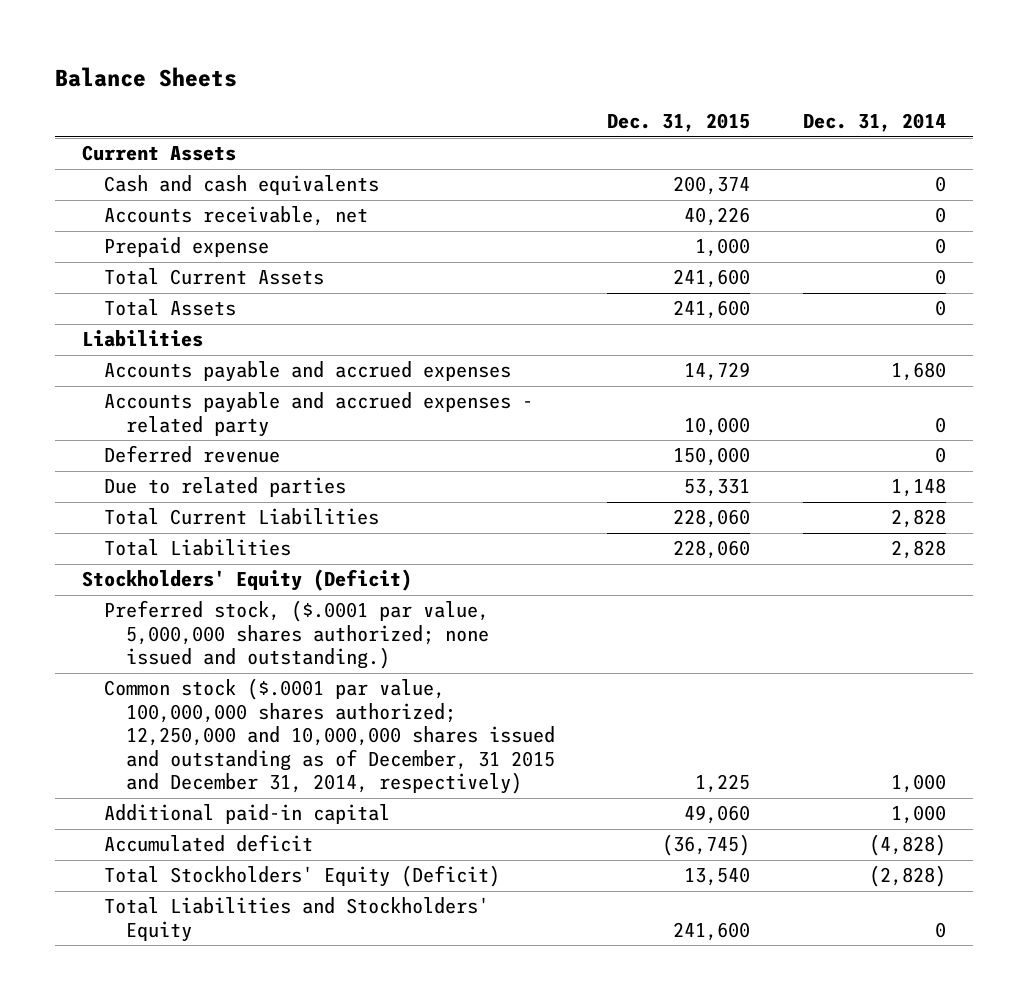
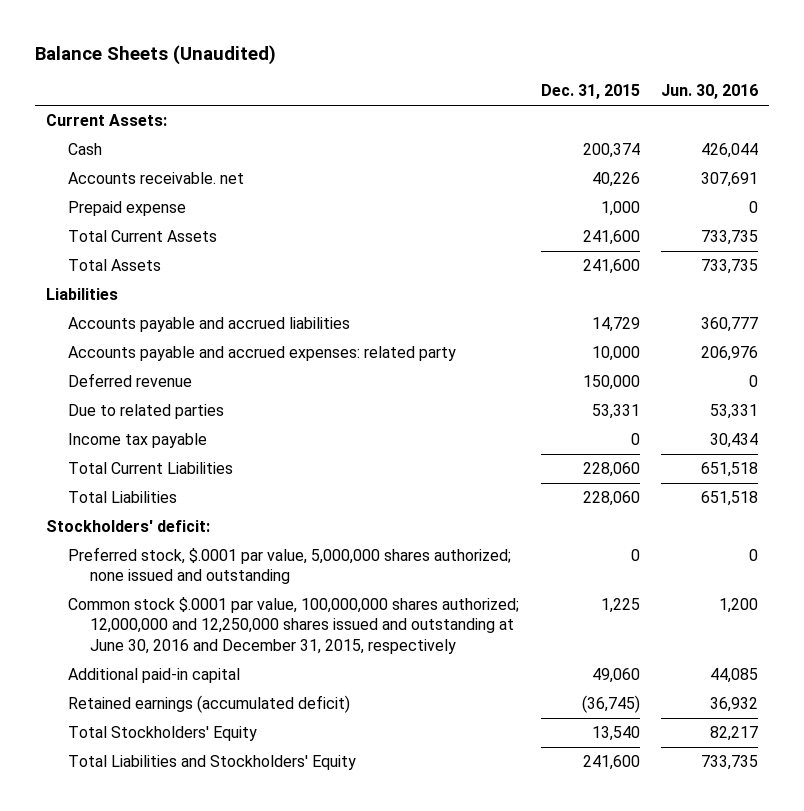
- Balance Sheets
+ Balance Sheets (Unaudited)
- | Dec. 31, 2015 | Dec. 31, 2014
+ | Dec. 31, 2015 | Jun. 30, 2016
- Current Assets
- Cash and cash equivalents | 200,374 | 0
- Accounts receivable, net | 40,226 | 0
+ Current Assets:
+ Cash | 200,374 | 426,044
+ Accounts receivable. net | 40,226 | 307,691
- Accounts payable and accrued expenses | 14,729 | 1,680
- Accounts payable and accrued expenses - related party | 10,000 | 0
+ Accounts payable and accrued liabilities | 14,729 | 360,777
+ Accounts payable and accrued expenses: related party | 10,000 | 206,976
+ Income tax payable | 0 | 30,434
- Stockholders' Equity (Deficit)
- Preferred stock, ($.0001 par value, 5,000,000 shares authorized; none issued and outstanding.)
- Common stock ($.0001 par value, 100,000,000 shares authorized; 12,250,000 and 10,000,000 shares issued and outstanding as of December, 31 2015 and December 31, 2014, respectively) | 1,225 | 1,000
+ Stockholders' deficit:
+ Preferred stock, $.0001 par value, 5,000,000 shares authorized; none issued and outstanding | 0 | 0
+ Common stock $.0001 par value, 100,000,000 shares authorized; 12,000,000 and 12,250,000 shares issued and outstanding at June 30, 2016 and December 31, 2015, respectively | 1,225 | 1,200
- Accumulated deficit | (36,745) | (4,828)
- Total Stockholders' Equity (Deficit) | 13,540 | (2,828)
+ Retained earnings (accumulated deficit) | (36,745) | 36,932
+ Total Stockholders' Equity | 13,540 | 82,217

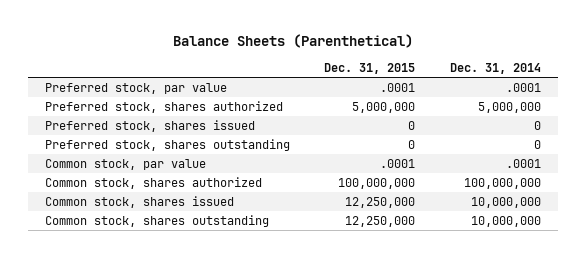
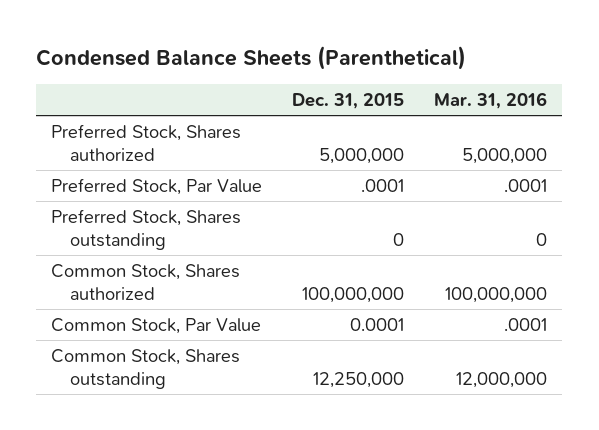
- Balance Sheets (Parenthetical)
+ Condensed Balance Sheets (Parenthetical)
- | Dec. 31, 2015 | Dec. 31, 2014
+ | Dec. 31, 2015 | Mar. 31, 2016
- Preferred stock, par value | .0001 | .0001
- Preferred stock, shares authorized | 5,000,000 | 5,000,000
- Preferred stock, shares issued | 0 | 0
- Preferred stock, shares outstanding | 0 | 0
- Common stock, par value | .0001 | .0001
- Common stock, shares authorized | 100,000,000 | 100,000,000
- Common stock, shares issued | 12,250,000 | 10,000,000
- Common stock, shares outstanding | 12,250,000 | 10,000,000
+ Preferred Stock, Shares authorized | 5,000,000 | 5,000,000
+ Preferred Stock, Par Value | .0001 | .0001
+ Preferred Stock, Shares outstanding | 0 | 0
+ Common Stock, Shares authorized | 100,000,000 | 100,000,000
+ Common Stock, Par Value | 0.0001 | .0001
+ Common Stock, Shares outstanding | 12,250,000 | 12,000,000

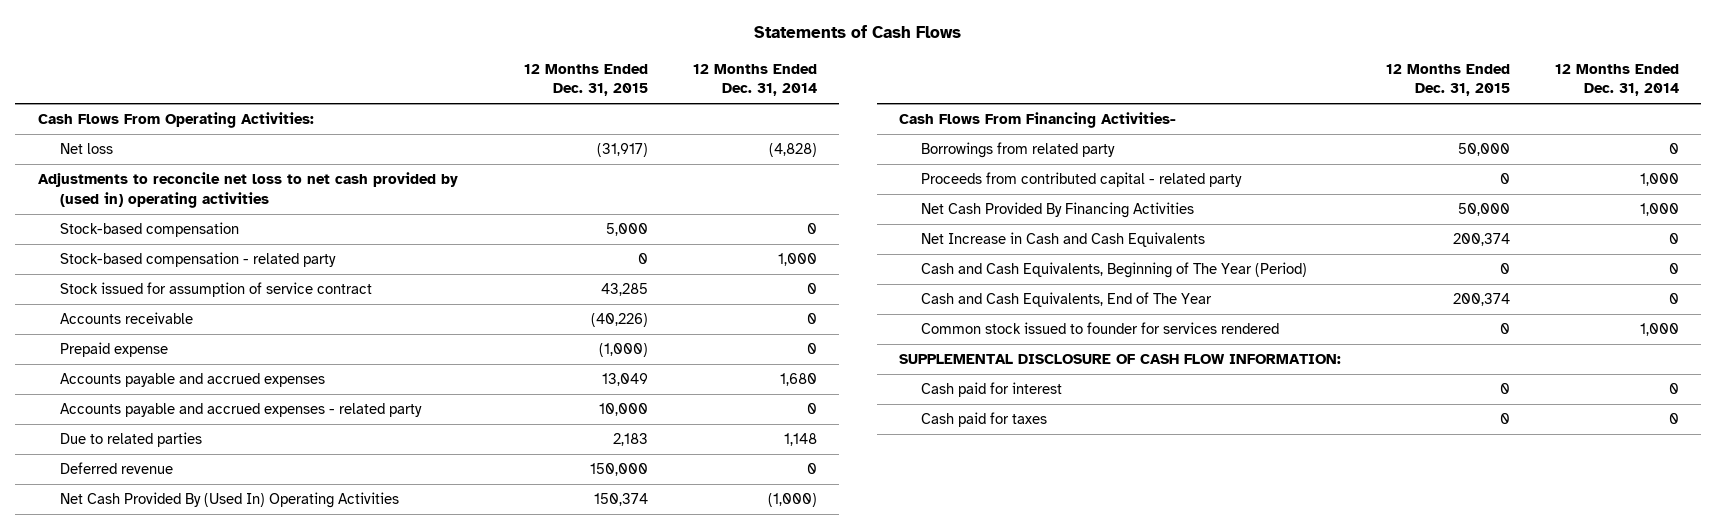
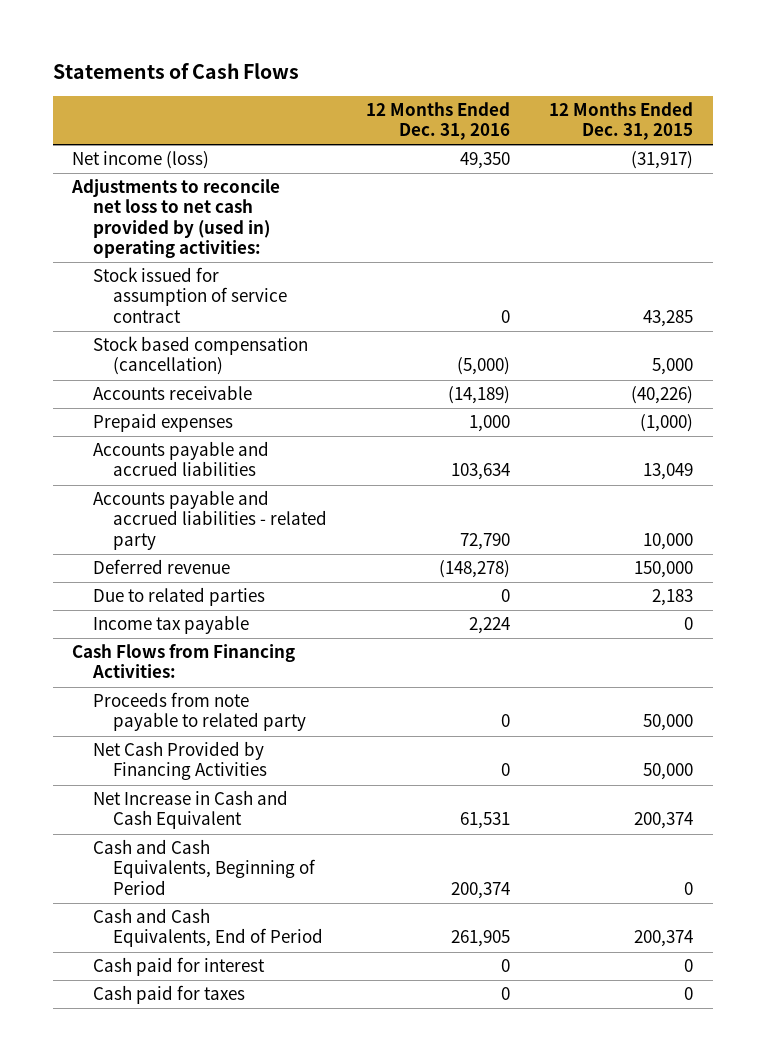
- | 12 Months Ended Dec. 31, 2015 | 12 Months Ended Dec. 31, 2014
+ | 12 Months Ended Dec. 31, 2016 | 12 Months Ended Dec. 31, 2015
- Cash Flows From Operating Activities:
- Net loss | (31,917) | (4,828)
- Adjustments to reconcile net loss to net cash provided by (used in) operating activities
- Stock-based compensation | 5,000 | 0
- Stock-based compensation - related party | 0 | 1,000
+ Net income (loss) | 49,350 | (31,917)
+ Adjustments to reconcile net loss to net cash provided by (used in) operating activities:
+ Stock based compensation (cancellation) | (5,000) | 5,000
- Prepaid expense | (1,000) | 0
- Accounts payable and accrued expenses | 13,049 | 1,680
- Accounts payable and accrued expenses - related party | 10,000 | 0
+ Prepaid expenses | 1,000 | (1,000)
+ Accounts payable and accrued liabilities | 103,634 | 13,049
+ Accounts payable and accrued liabilities - related party | 72,790 | 10,000
- Net Cash Provided By (Used In) Operating Activities | 150,374 | (1,000)
- Cash Flows From Financing Activities-
- Borrowings from related party | 50,000 | 0
- Proceeds from contributed capital - related party | 0 | 1,000
- Net Cash Provided By Financing Activities | 50,000 | 1,000
- Net Increase in Cash and Cash Equivalents | 200,374 | 0
- Cash and Cash Equivalents, Beginning of The Year (Period) | 0 | 0
- Cash and Cash Equivalents, End of The Year | 200,374 | 0
- Common stock issued to founder for services rendered | 0 | 1,000
- SUPPLEMENTAL DISCLOSURE OF CASH FLOW INFORMATION:
moved down: Due to related parties | 0 | 2,183
+ Income tax payable | 2,224 | 0
+ Cash Flows from Financing Activities:
+ Proceeds from note payable to related party | 0 | 50,000
+ Net Cash Provided by Financing Activities | 0 | 50,000
+ Net Increase in Cash and Cash Equivalent | 61,531 | 200,374
+ Cash and Cash Equivalents, Beginning of Period | 200,374 | 0
+ Cash and Cash Equivalents, End of Period | 261,905 | 200,374

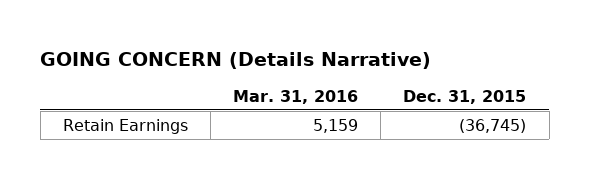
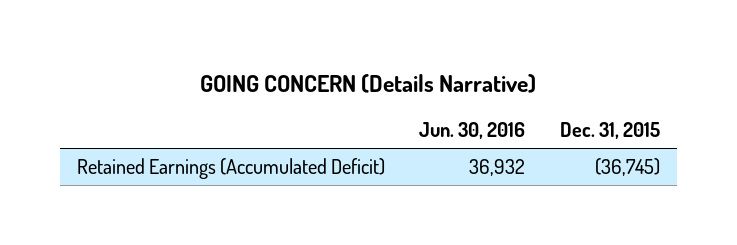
- | Mar. 31, 2016 | Dec. 31, 2015
+ | Jun. 30, 2016 | Dec. 31, 2015
- Retain Earnings | 5,159 | (36,745)
+ Retained Earnings (Accumulated Deficit) | 36,932 | (36,745)

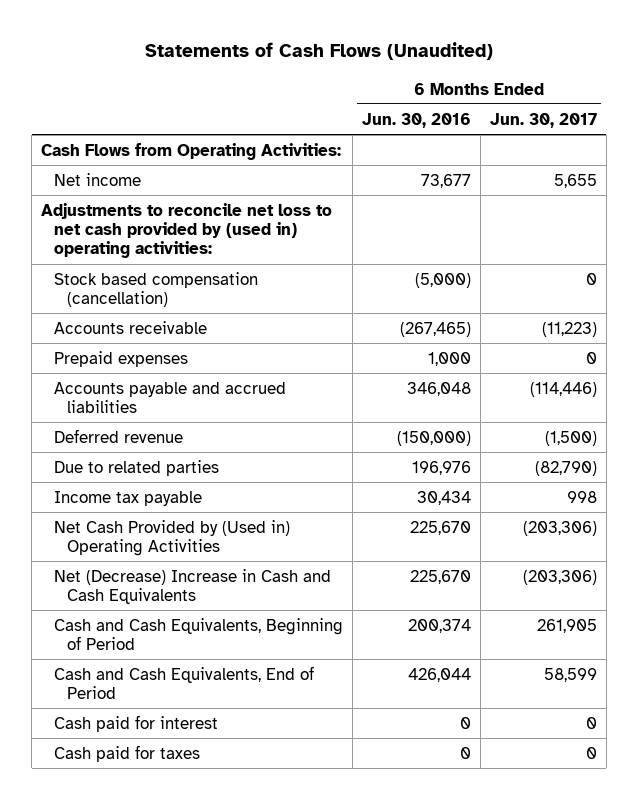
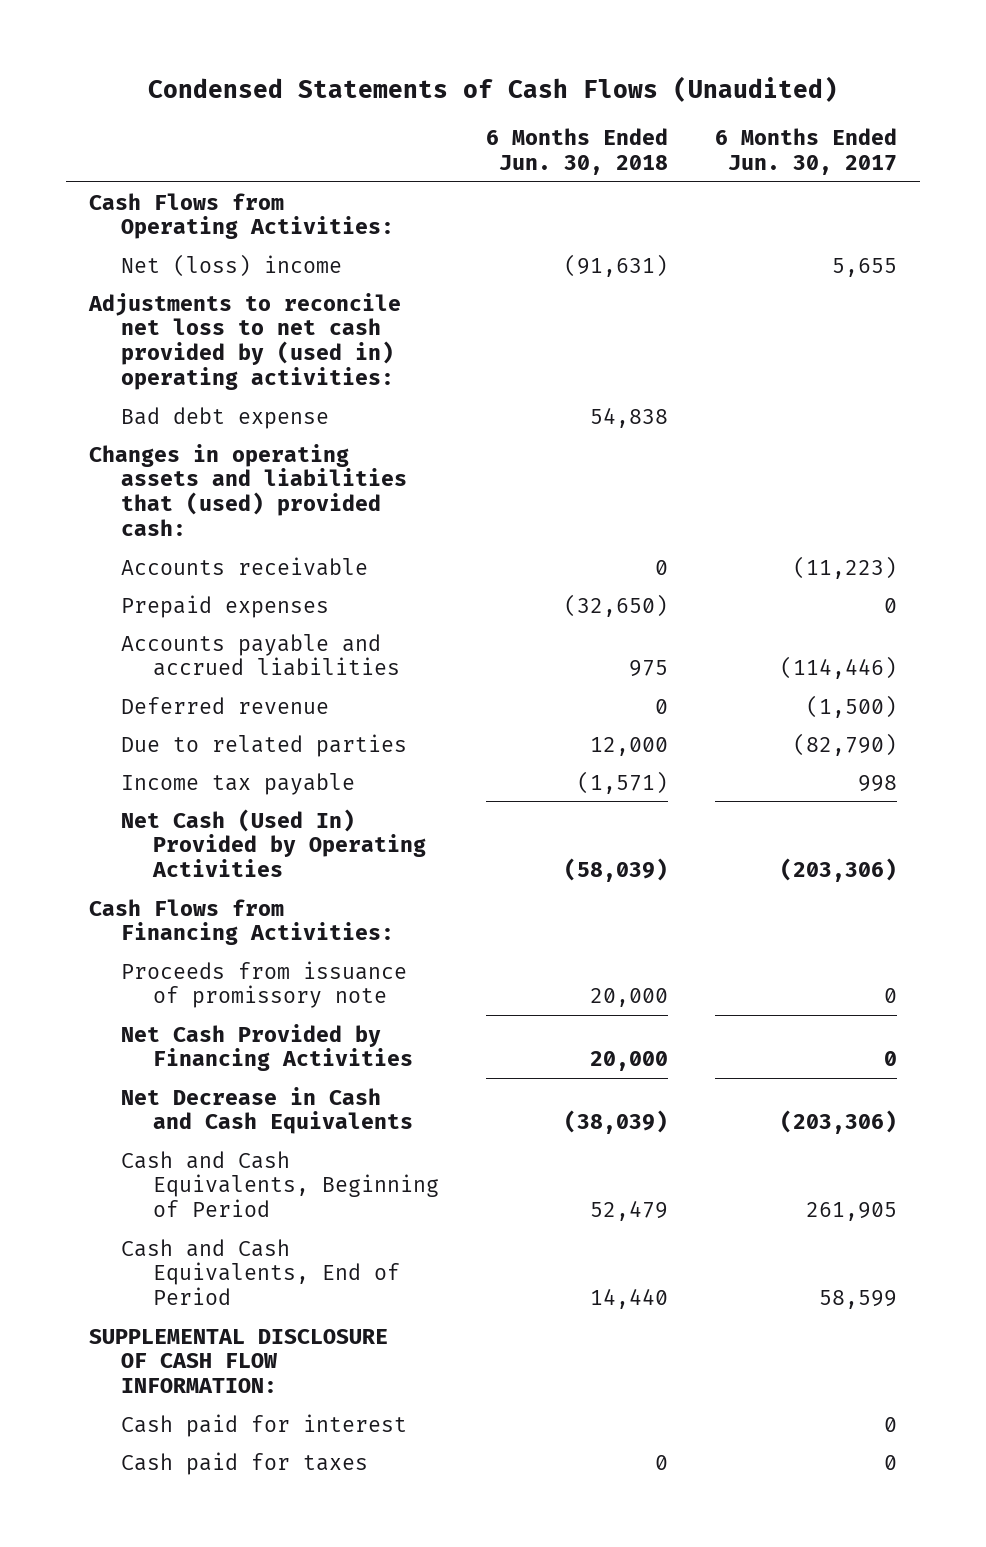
- Statements of Cash Flows (Unaudited)
+ Condensed Statements of Cash Flows (Unaudited)
- | 6 Months Ended Jun. 30, 2016 | 6 Months Ended Jun. 30, 2017
+ | 6 Months Ended Jun. 30, 2018 | 6 Months Ended Jun. 30, 2017
- Net income | 73,677 | 5,655
+ Net (loss) income | (91,631) | 5,655
- Stock based compensation (cancellation) | (5,000) | 0
+ Bad debt expense | 54,838 |
+ Changes in operating assets and liabilities that (used) provided cash:
- Net Cash Provided by (Used in) Operating Activities | 225,670 | (203,306)
- Net (Decrease) Increase in Cash and Cash Equivalents | 225,670 | (203,306)
+ Net Cash (Used In) Provided by Operating Activities | (58,039) | (203,306)
+ Cash Flows from Financing Activities:
+ Proceeds from issuance of promissory note | 20,000 | 0
+ Net Cash Provided by Financing Activities | 20,000 | 0
+ Net Decrease in Cash and Cash Equivalents | (38,039) | (203,306)
+ SUPPLEMENTAL DISCLOSURE OF CASH FLOW INFORMATION:

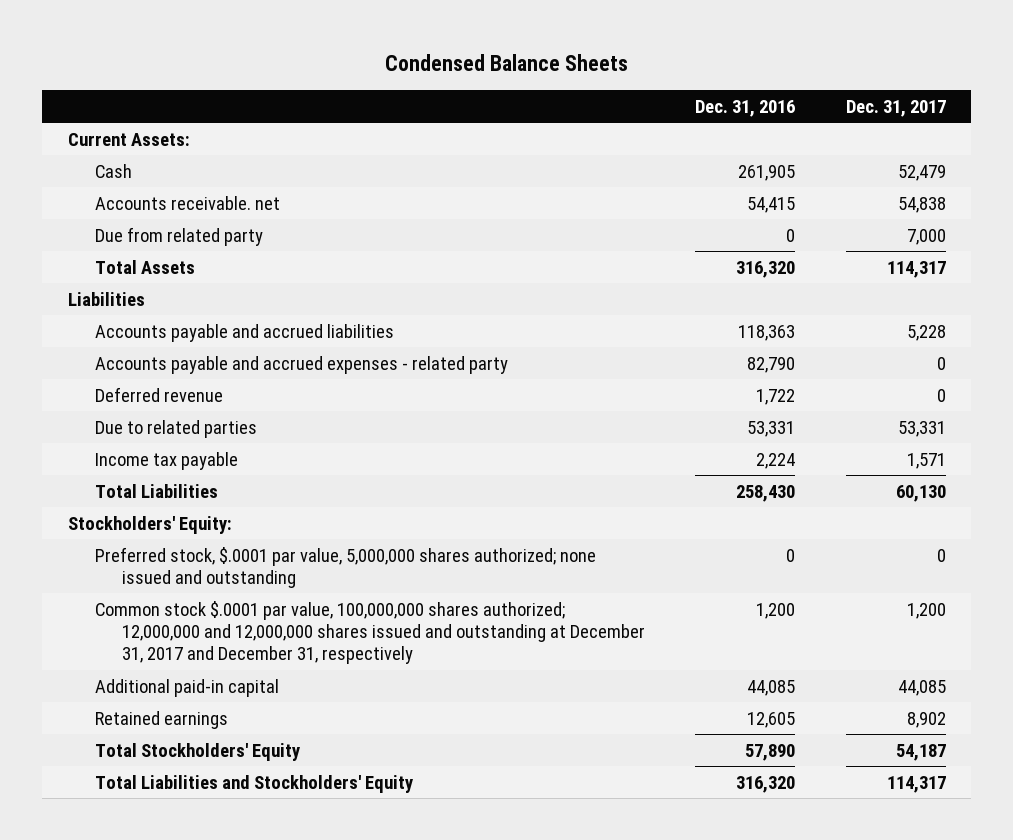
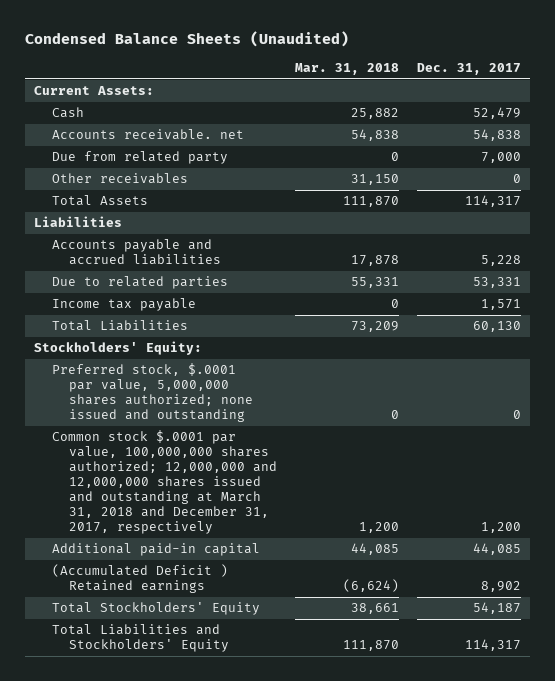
- Condensed Balance Sheets
+ Condensed Balance Sheets (Unaudited)
- | Dec. 31, 2016 | Dec. 31, 2017
+ | Mar. 31, 2018 | Dec. 31, 2017
+ Other receivables | 31,150 | 0
- Accounts payable and accrued expenses - related party | 82,790 | 0
- Deferred revenue | 1,722 | 0
- Common stock $.0001 par value, 100,000,000 shares authorized; 12,000,000 and 12,000,000 shares issued and outstanding at December 31, 2017 and December 31, respectively | 1,200 | 1,200
+ Common stock $.0001 par value, 100,000,000 shares authorized; 12,000,000 and 12,000,000 shares issued and outstanding at March 31, 2018 and December 31, 2017, respectively | 1,200 | 1,200
- Retained earnings | 12,605 | 8,902
+ (Accumulated Deficit ) Retained earnings | (6,624) | 8,902

